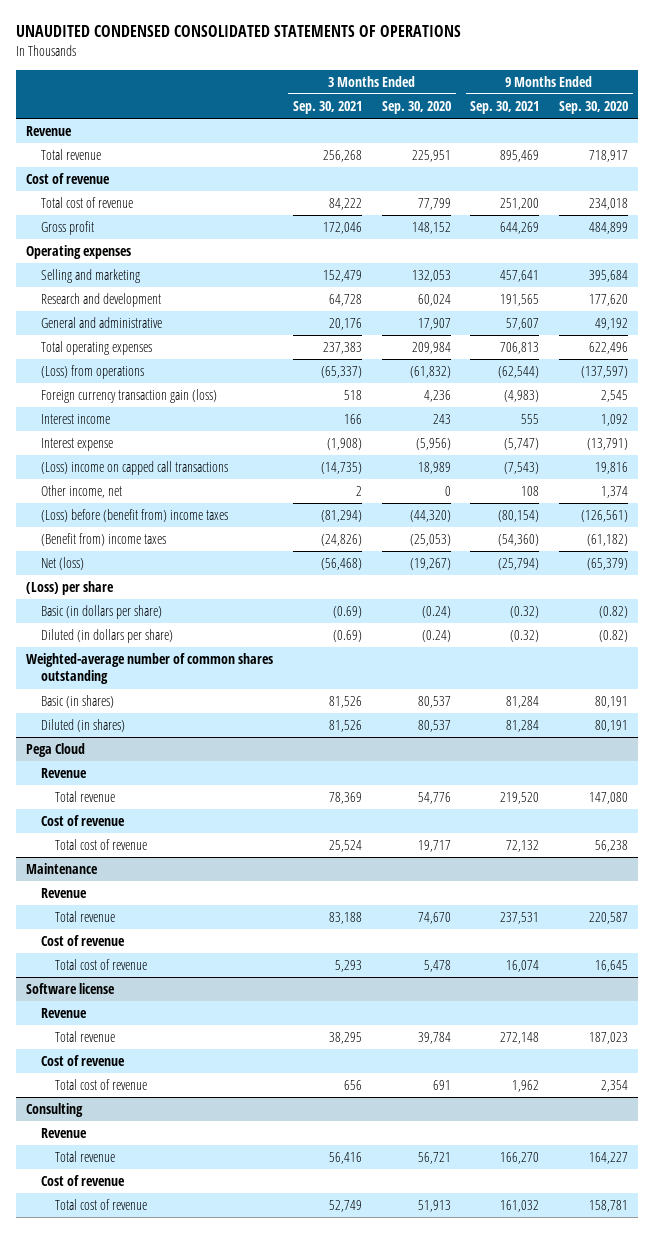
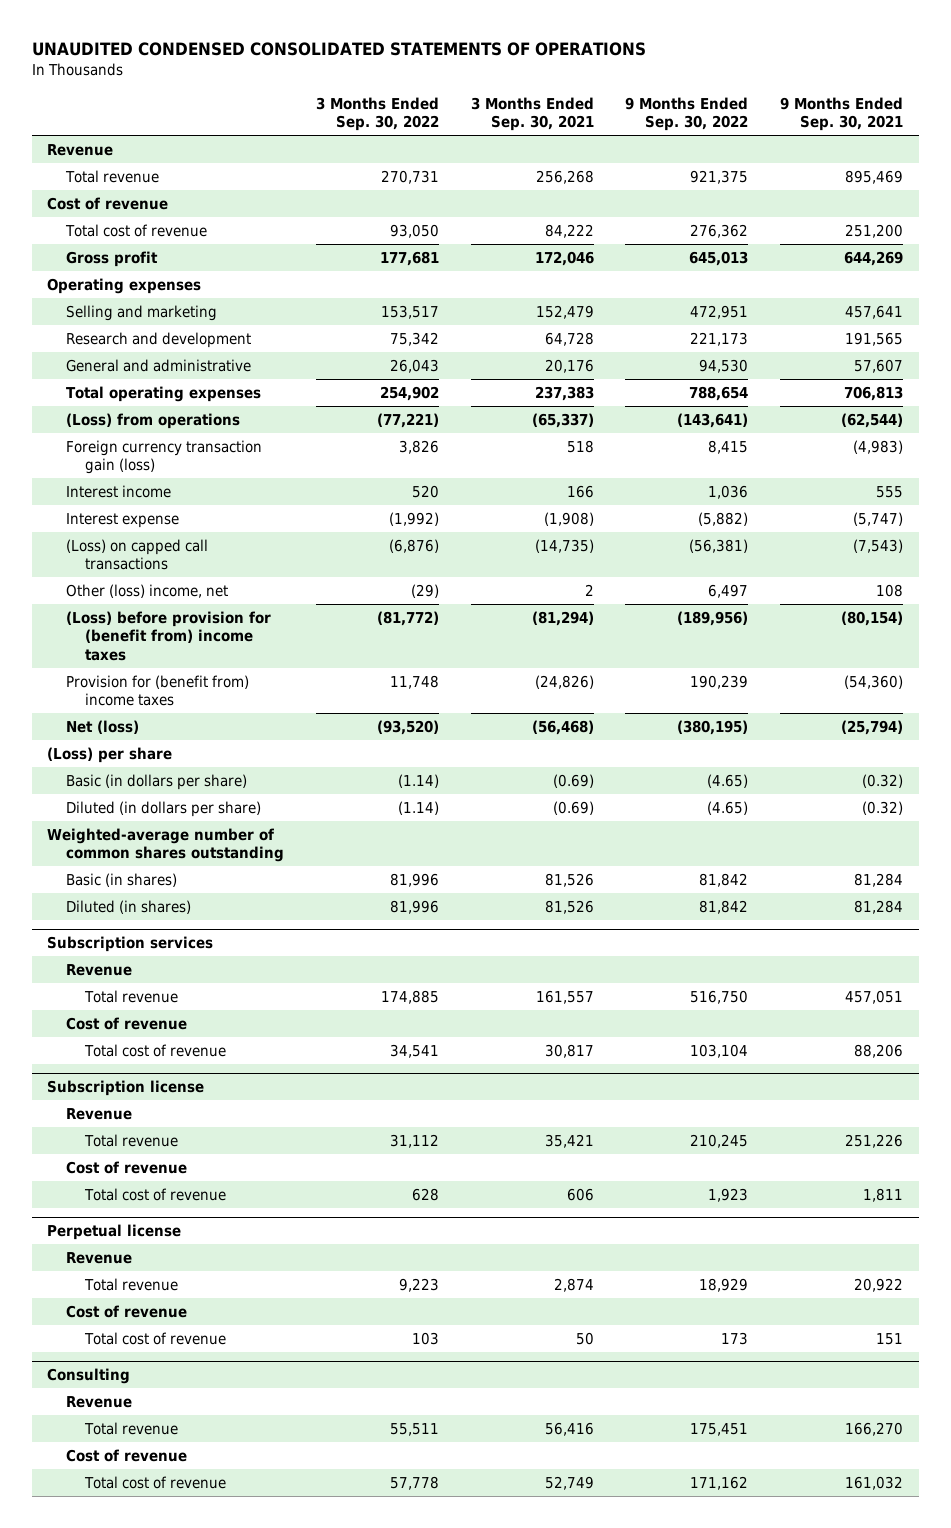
- | 3 Months Ended Sep. 30, 2021 | 3 Months Ended Sep. 30, 2020 | 9 Months Ended Sep. 30, 2021 | 9 Months Ended Sep. 30, 2020
+ | 3 Months Ended Sep. 30, 2022 | 3 Months Ended Sep. 30, 2021 | 9 Months Ended Sep. 30, 2022 | 9 Months Ended Sep. 30, 2021
- (Loss) income on capped call transactions | (14,735) | 18,989 | (7,543) | 19,816
- Other income, net | 2 | 0 | 108 | 1,374
- (Loss) before (benefit from) income taxes | (81,294) | (44,320) | (80,154) | (126,561)
- (Benefit from) income taxes | (24,826) | (25,053) | (54,360) | (61,182)
+ (Loss) on capped call transactions | (6,876) | (14,735) | (56,381) | (7,543)
+ Other (loss) income, net | (29) | 2 | 6,497 | 108
+ (Loss) before provision for (benefit from) income taxes | (81,772) | (81,294) | (189,956) | (80,154)
+ Provision for (benefit from) income taxes | 11,748 | (24,826) | 190,239 | (54,360)
- Pega Cloud
+ Subscription services
- Total revenue | 78,369 | 54,776 | 219,520 | 147,080
+ Total revenue | 174,885 | 161,557 | 516,750 | 457,051
- Total cost of revenue | 25,524 | 19,717 | 72,132 | 56,238
- Maintenance
+ Total cost of revenue | 34,541 | 30,817 | 103,104 | 88,206
+ Subscription license
- Total revenue | 83,188 | 74,670 | 237,531 | 220,587
+ Total revenue | 31,112 | 35,421 | 210,245 | 251,226
- Total cost of revenue | 5,293 | 5,478 | 16,074 | 16,645
- Software license
+ Total cost of revenue | 628 | 606 | 1,923 | 1,811
+ Perpetual license
- Total revenue | 38,295 | 39,784 | 272,148 | 187,023
+ Total revenue | 9,223 | 2,874 | 18,929 | 20,922
- Total cost of revenue | 656 | 691 | 1,962 | 2,354
+ Total cost of revenue | 103 | 50 | 173 | 151

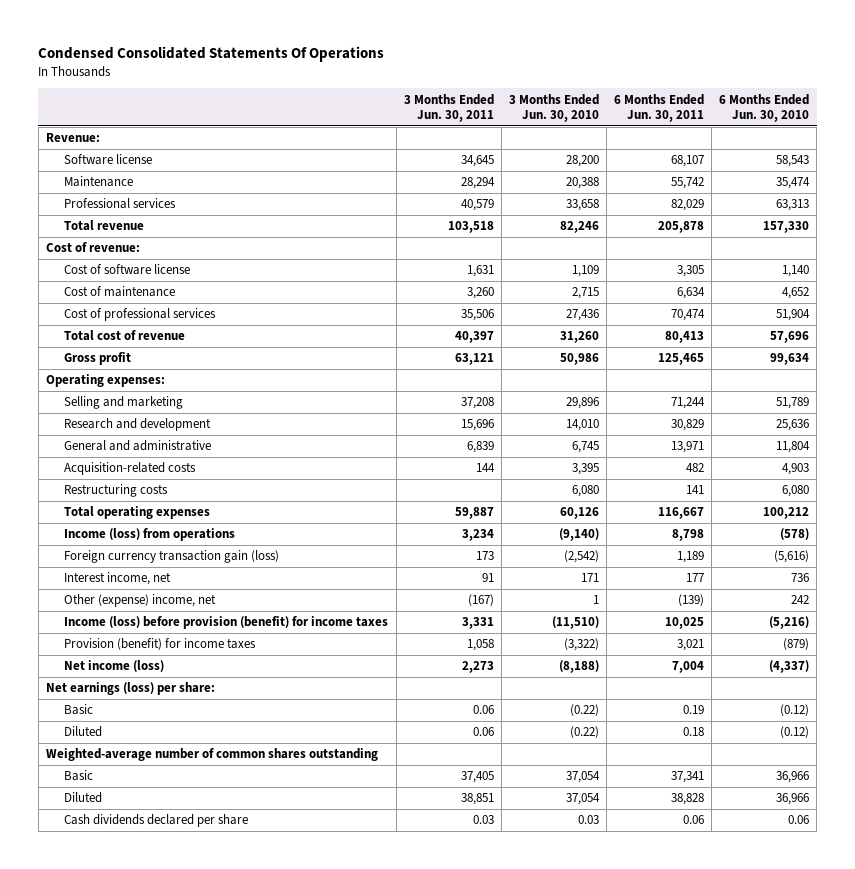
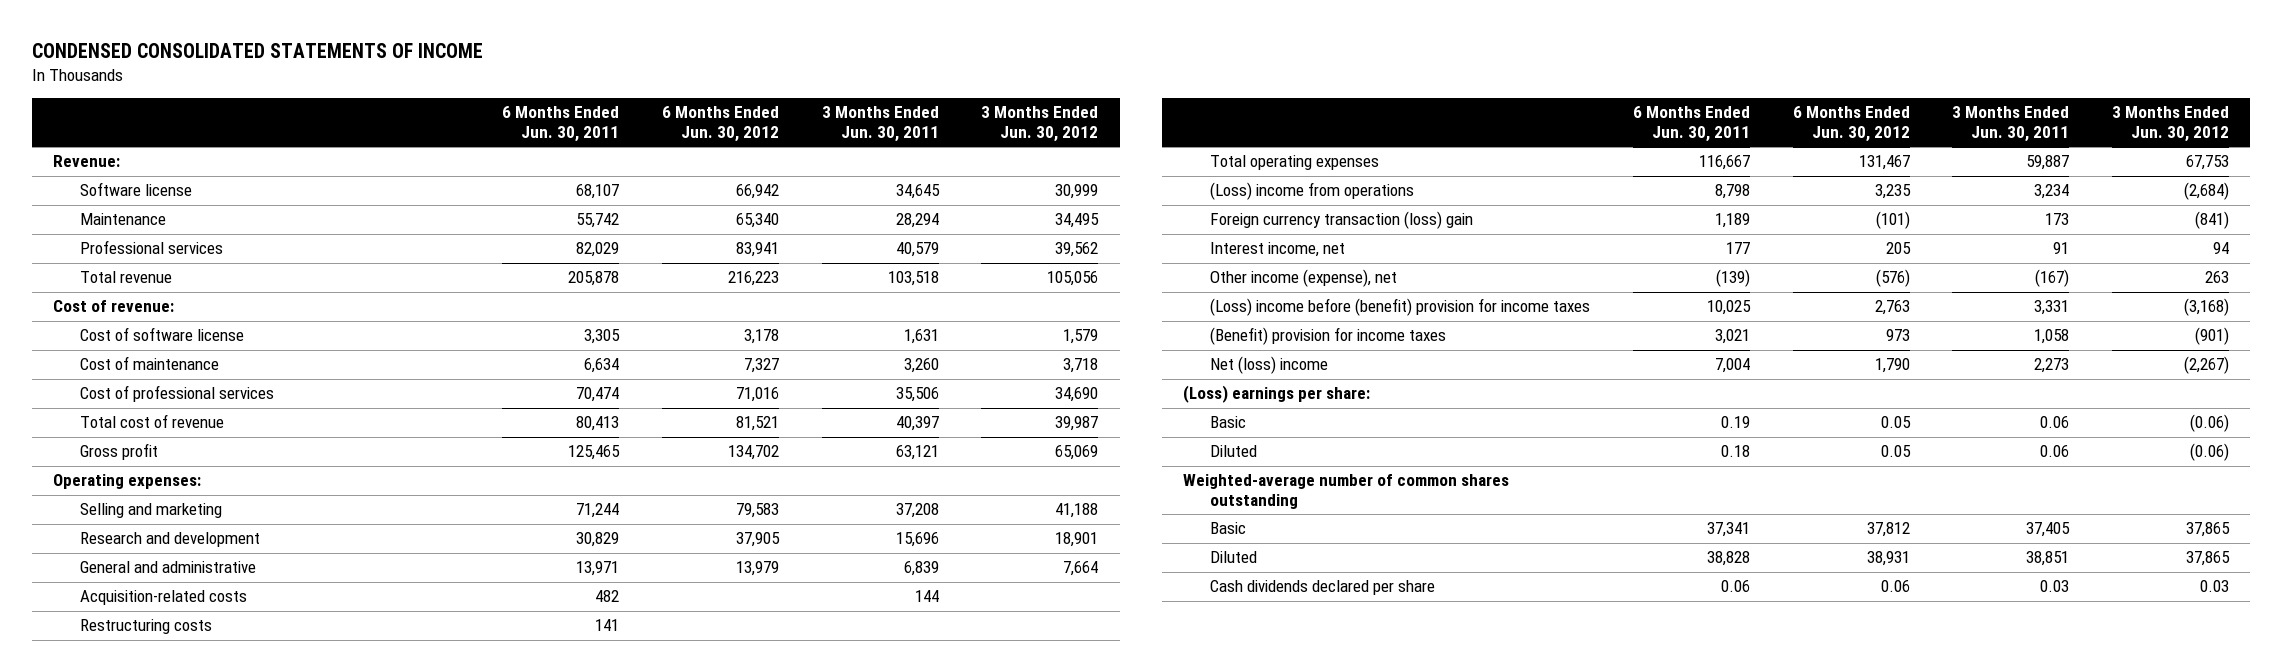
- Condensed Consolidated Statements Of Operations
+ CONDENSED CONSOLIDATED STATEMENTS OF INCOME
- | 3 Months Ended Jun. 30, 2011 | 3 Months Ended Jun. 30, 2010 | 6 Months Ended Jun. 30, 2011 | 6 Months Ended Jun. 30, 2010
+ | 6 Months Ended Jun. 30, 2011 | 6 Months Ended Jun. 30, 2012 | 3 Months Ended Jun. 30, 2011 | 3 Months Ended Jun. 30, 2012
- Income (loss) from operations | 3,234 | (9,140) | 8,798 | (578)
- Foreign currency transaction gain (loss) | 173 | (2,542) | 1,189 | (5,616)
+ (Loss) income from operations | 8,798 | 3,235 | 3,234 | (2,684)
+ Foreign currency transaction (loss) gain | 1,189 | (101) | 173 | (841)
- Other (expense) income, net | (167) | 1 | (139) | 242
- Income (loss) before provision (benefit) for income taxes | 3,331 | (11,510) | 10,025 | (5,216)
- Provision (benefit) for income taxes | 1,058 | (3,322) | 3,021 | (879)
- Net income (loss) | 2,273 | (8,188) | 7,004 | (4,337)
- Net earnings (loss) per share:
+ Other income (expense), net | (139) | (576) | (167) | 263
+ (Loss) income before (benefit) provision for income taxes | 10,025 | 2,763 | 3,331 | (3,168)
+ (Benefit) provision for income taxes | 3,021 | 973 | 1,058 | (901)
+ Net (loss) income | 7,004 | 1,790 | 2,273 | (2,267)
+ (Loss) earnings per share:

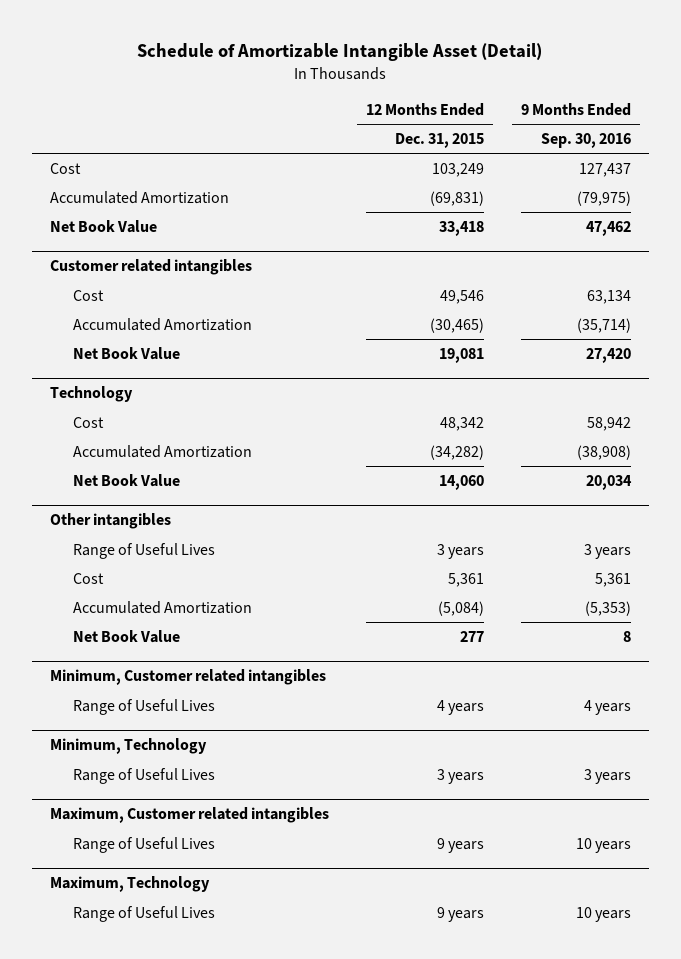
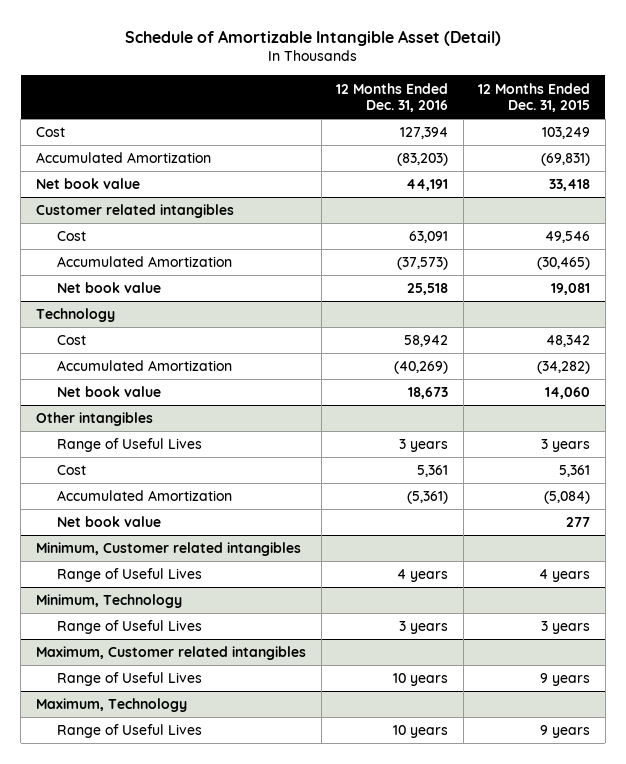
- | 12 Months Ended Dec. 31, 2015 | 9 Months Ended Sep. 30, 2016
+ | 12 Months Ended Dec. 31, 2016 | 12 Months Ended Dec. 31, 2015
- Net Book Value | 33,418 | 47,462
+ Net book value | 44,191 | 33,418
@ Customer related intangibles
- Net Book Value | 19,081 | 27,420
+ Net book value | 25,518 | 19,081
@ Technology
- Net Book Value | 14,060 | 20,034
+ Net book value | 18,673 | 14,060
@ Other intangibles
- Net Book Value | 277 | 8
+ Net book value | | 277

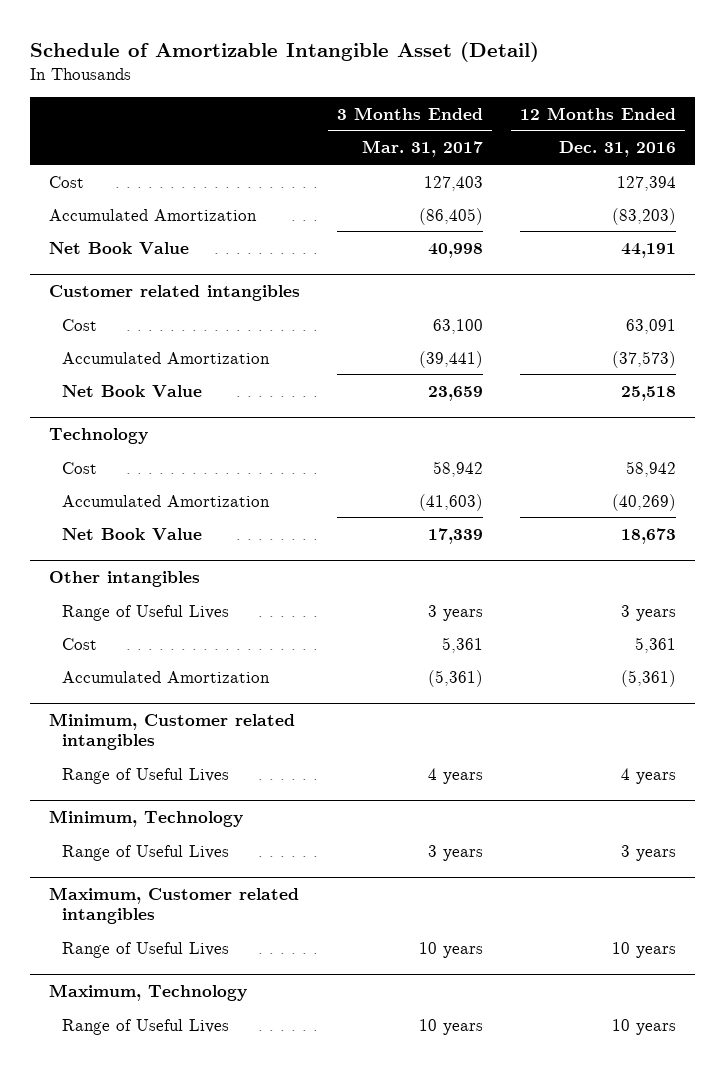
- | 12 Months Ended Dec. 31, 2016 | 12 Months Ended Dec. 31, 2015
+ | 3 Months Ended Mar. 31, 2017 | 12 Months Ended Dec. 31, 2016
- Net book value | 44,191 | 33,418
+ Net Book Value | 40,998 | 44,191
@ Customer related intangibles
- Net book value | 25,518 | 19,081
+ Net Book Value | 23,659 | 25,518
@ Technology
- Net book value | 18,673 | 14,060
+ Net Book Value | 17,339 | 18,673
@ Other intangibles
- Net book value | | 277

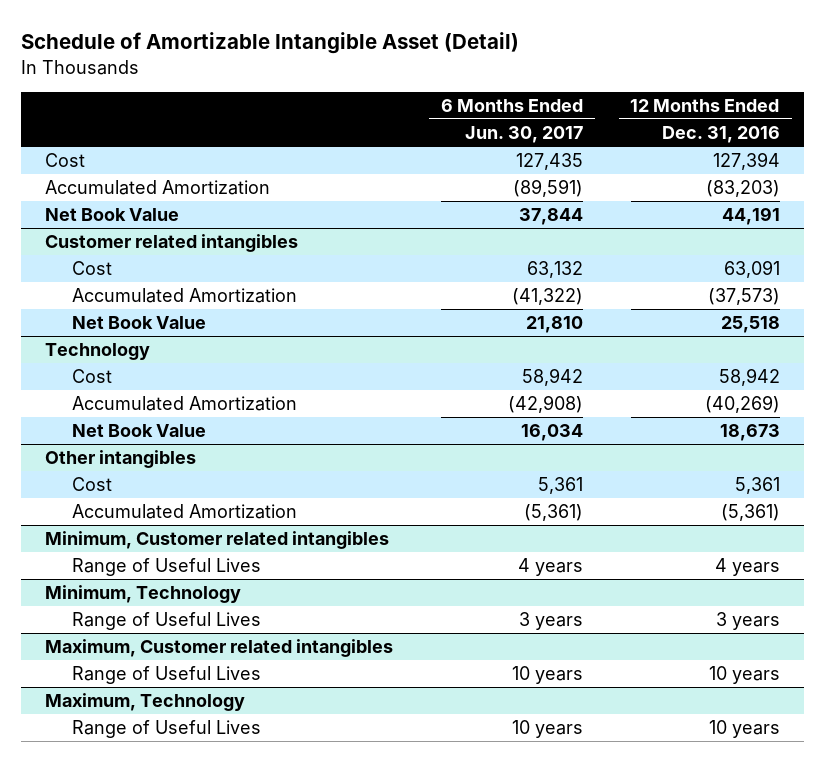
- | 3 Months Ended Mar. 31, 2017 | 12 Months Ended Dec. 31, 2016
+ | 6 Months Ended Jun. 30, 2017 | 12 Months Ended Dec. 31, 2016
@ Other intangibles
- Range of Useful Lives | 3 years | 3 years

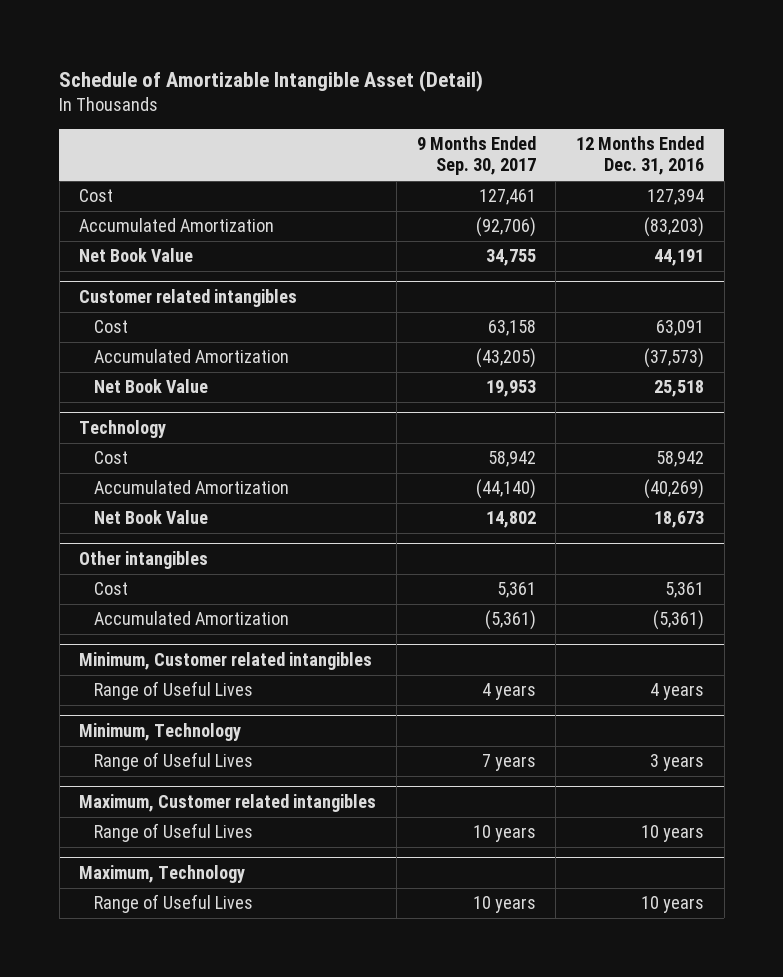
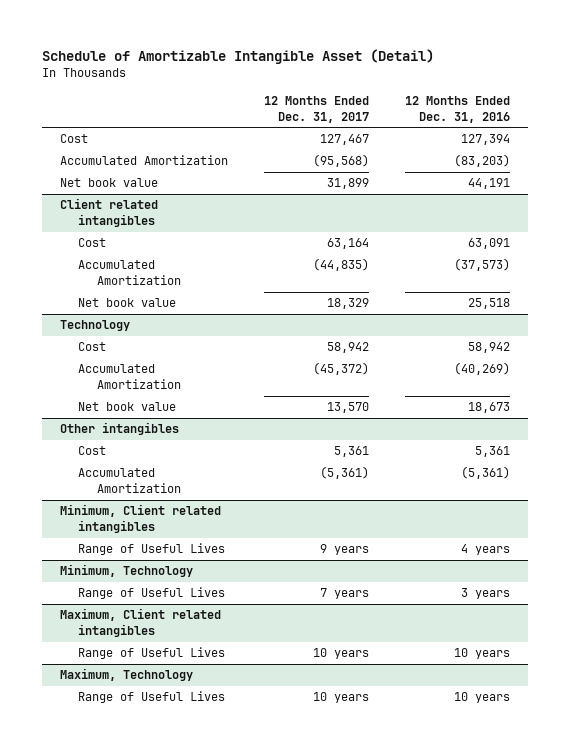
- | 9 Months Ended Sep. 30, 2017 | 12 Months Ended Dec. 31, 2016
+ | 12 Months Ended Dec. 31, 2017 | 12 Months Ended Dec. 31, 2016
- Net Book Value | 34,755 | 44,191
- Customer related intangibles
+ Net book value | 31,899 | 44,191
+ Client related intangibles
- Net Book Value | 19,953 | 25,518
+ Net book value | 18,329 | 25,518
@ Technology
- Net Book Value | 14,802 | 18,673
+ Net book value | 13,570 | 18,673
- Minimum, Customer related intangibles
+ Minimum, Client related intangibles
- Maximum, Customer related intangibles
+ Maximum, Client related intangibles

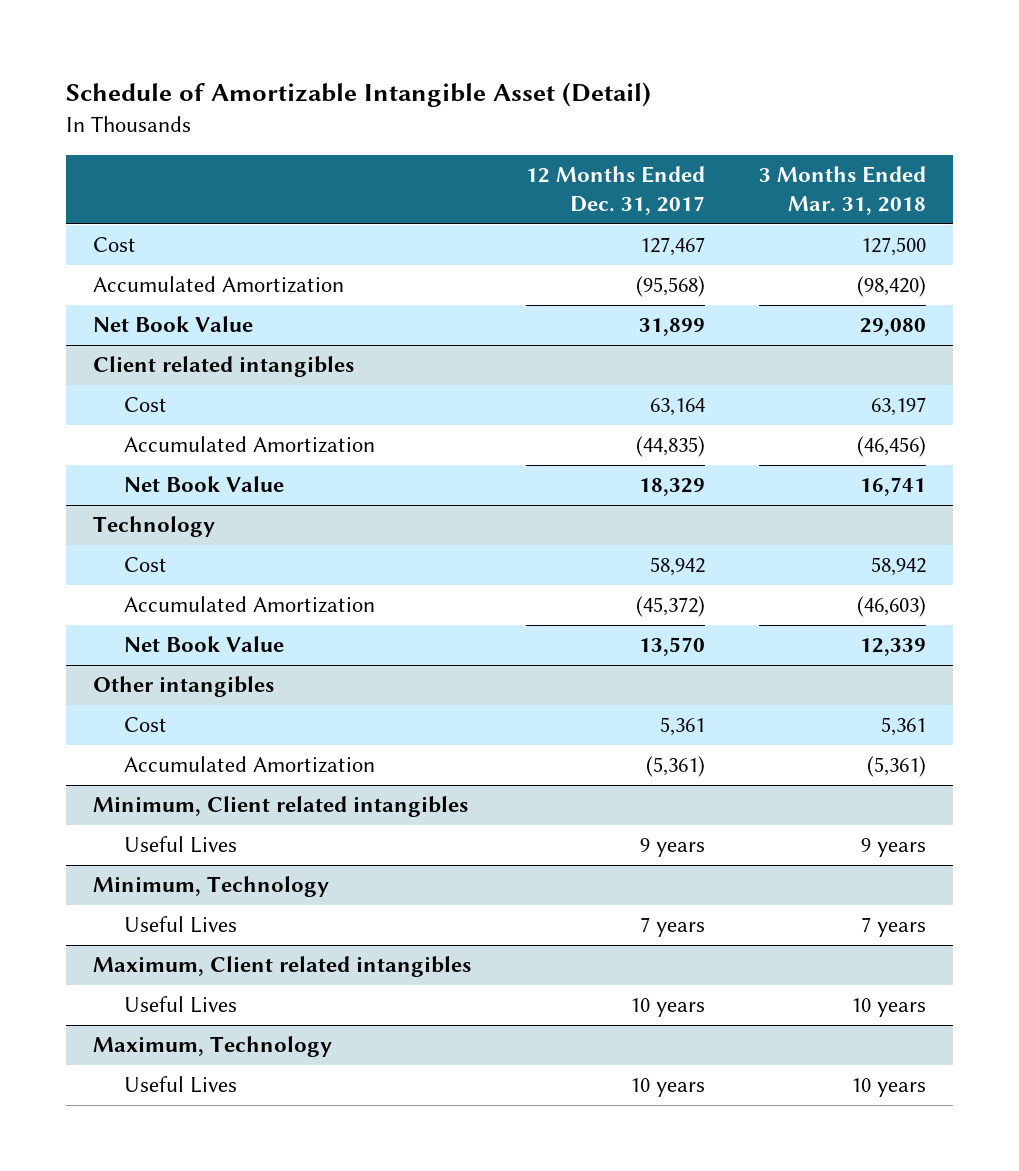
- | 12 Months Ended Dec. 31, 2017 | 12 Months Ended Dec. 31, 2016
+ | 12 Months Ended Dec. 31, 2017 | 3 Months Ended Mar. 31, 2018
- Net book value | 31,899 | 44,191
+ Net Book Value | 31,899 | 29,080
@ Client related intangibles
- Net book value | 18,329 | 25,518
+ Net Book Value | 18,329 | 16,741
@ Technology
- Net book value | 13,570 | 18,673
+ Net Book Value | 13,570 | 12,339
@ Minimum, Client related intangibles
- Range of Useful Lives | 9 years | 4 years
+ Useful Lives | 9 years | 9 years
@ Minimum, Technology
- Range of Useful Lives | 7 years | 3 years
+ Useful Lives | 7 years | 7 years
@ Maximum, Client related intangibles
- Range of Useful Lives | 10 years | 10 years
+ Useful Lives | 10 years | 10 years
@ Maximum, Technology
- Range of Useful Lives | 10 years | 10 years
+ Useful Lives | 10 years | 10 years

